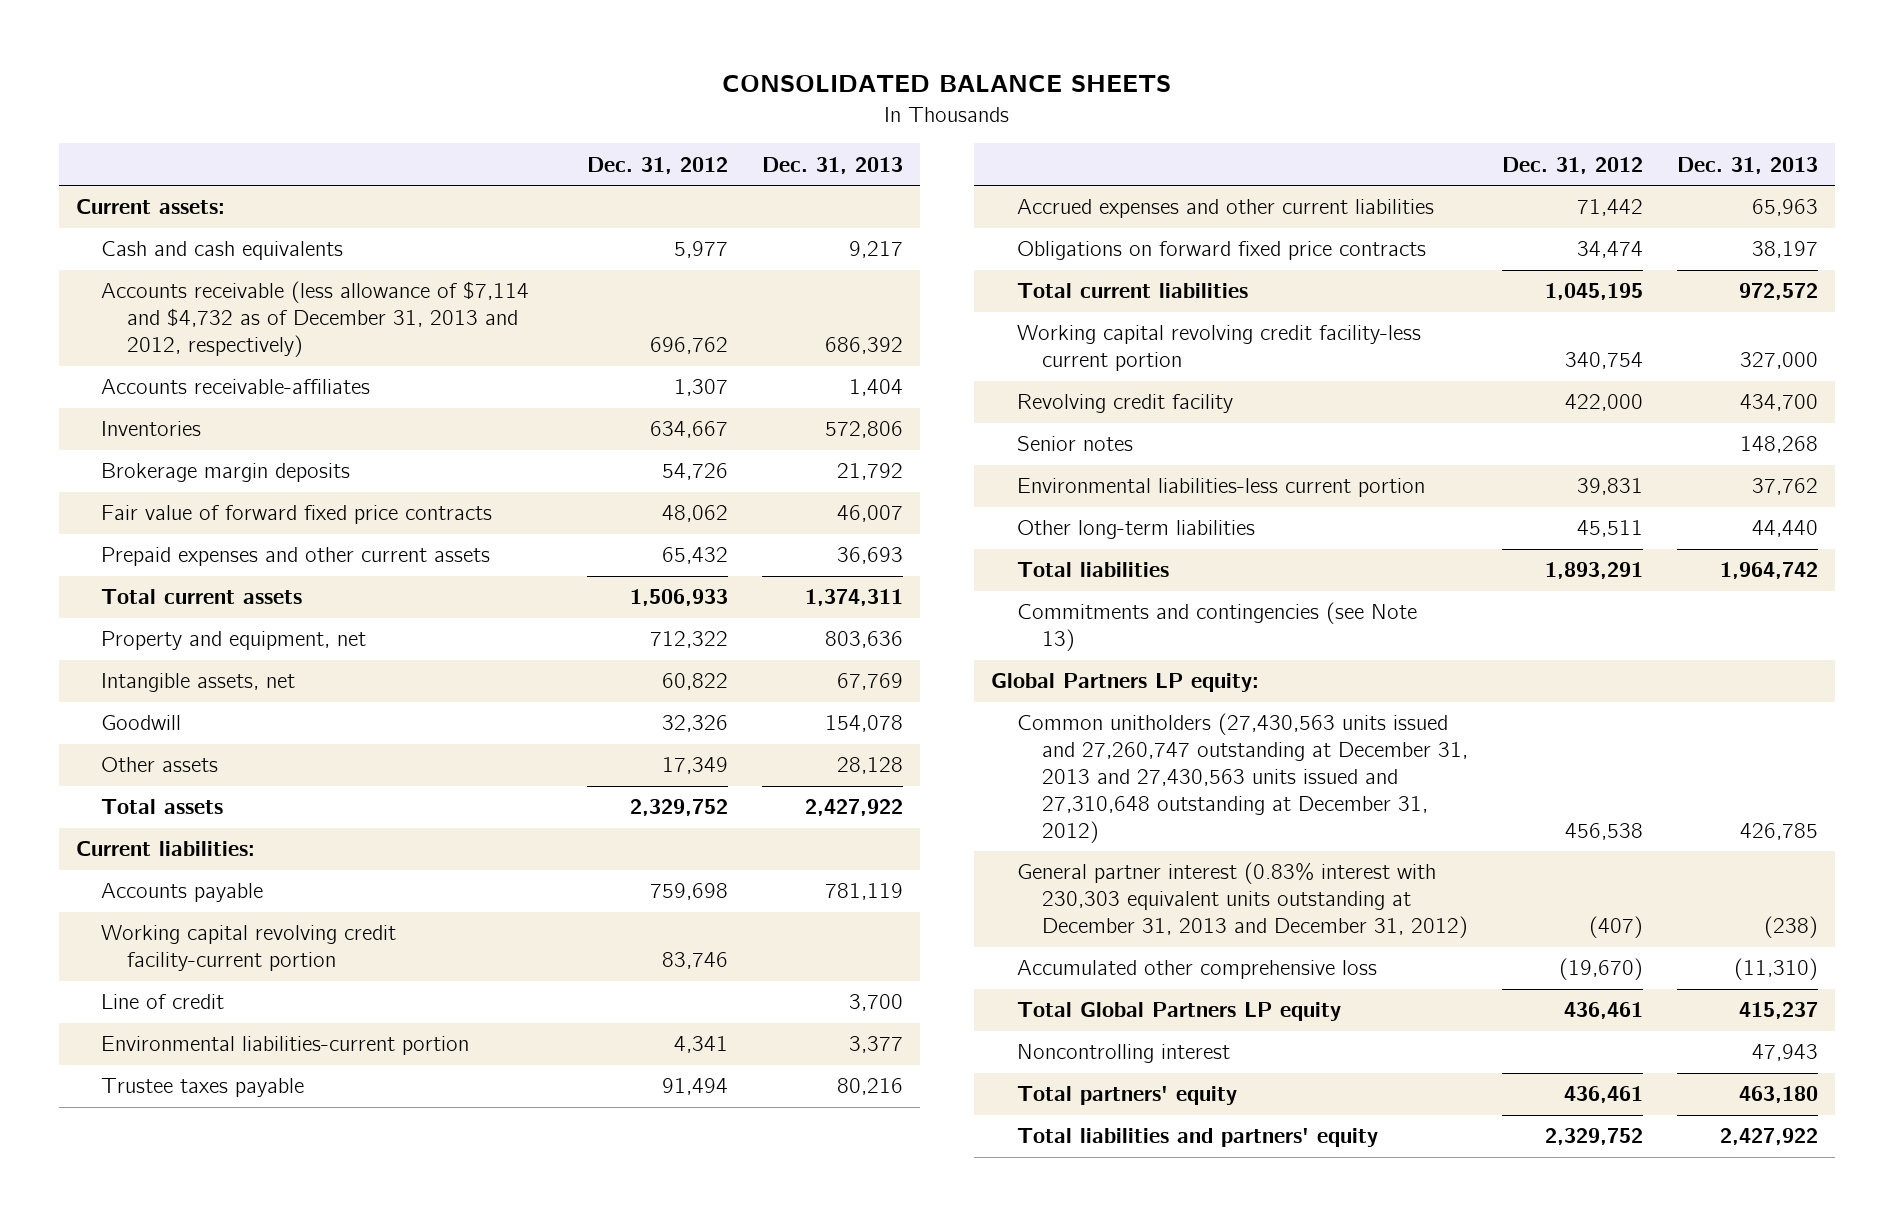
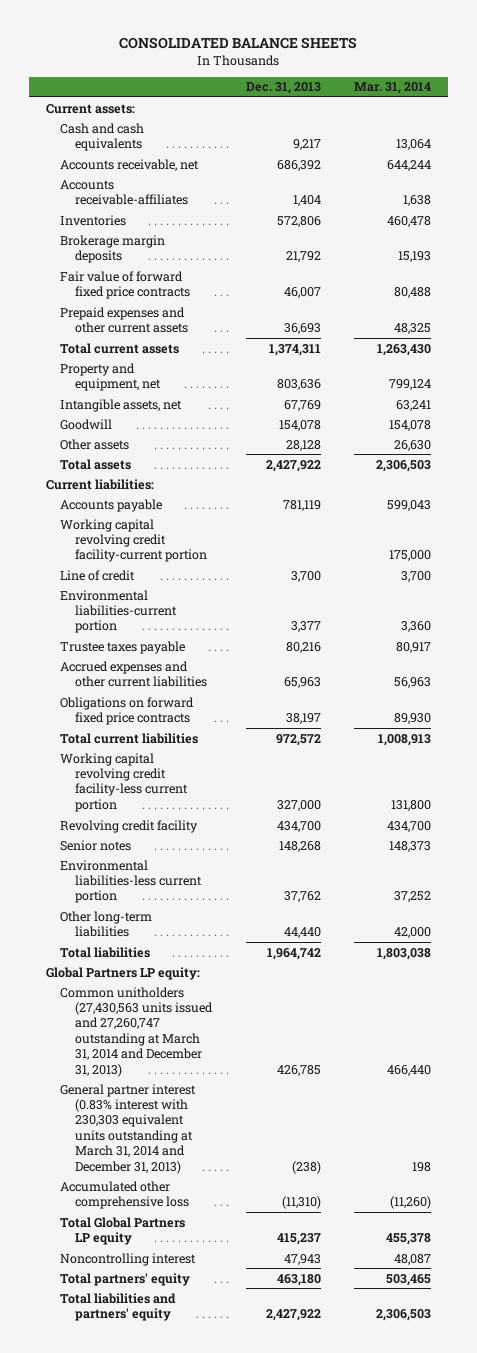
- | Dec. 31, 2012 | Dec. 31, 2013
+ | Dec. 31, 2013 | Mar. 31, 2014
- Accounts receivable (less allowance of $7,114 and $4,732 as of December 31, 2013 and 2012, respectively) | 696,762 | 686,392
+ Accounts receivable, net | 686,392 | 644,244
- Commitments and contingencies (see Note 13)
- Common unitholders (27,430,563 units issued and 27,260,747 outstanding at December 31, 2013 and 27,430,563 units issued and 27,310,648 outstanding at December 31, 2012) | 456,538 | 426,785
- General partner interest (0.83% interest with 230,303 equivalent units outstanding at December 31, 2013 and December 31, 2012) | (407) | (238)
+ Common unitholders (27,430,563 units issued and 27,260,747 outstanding at March 31, 2014 and December 31, 2013) | 426,785 | 466,440
+ General partner interest (0.83% interest with 230,303 equivalent units outstanding at March 31, 2014 and December 31, 2013) | (238) | 198

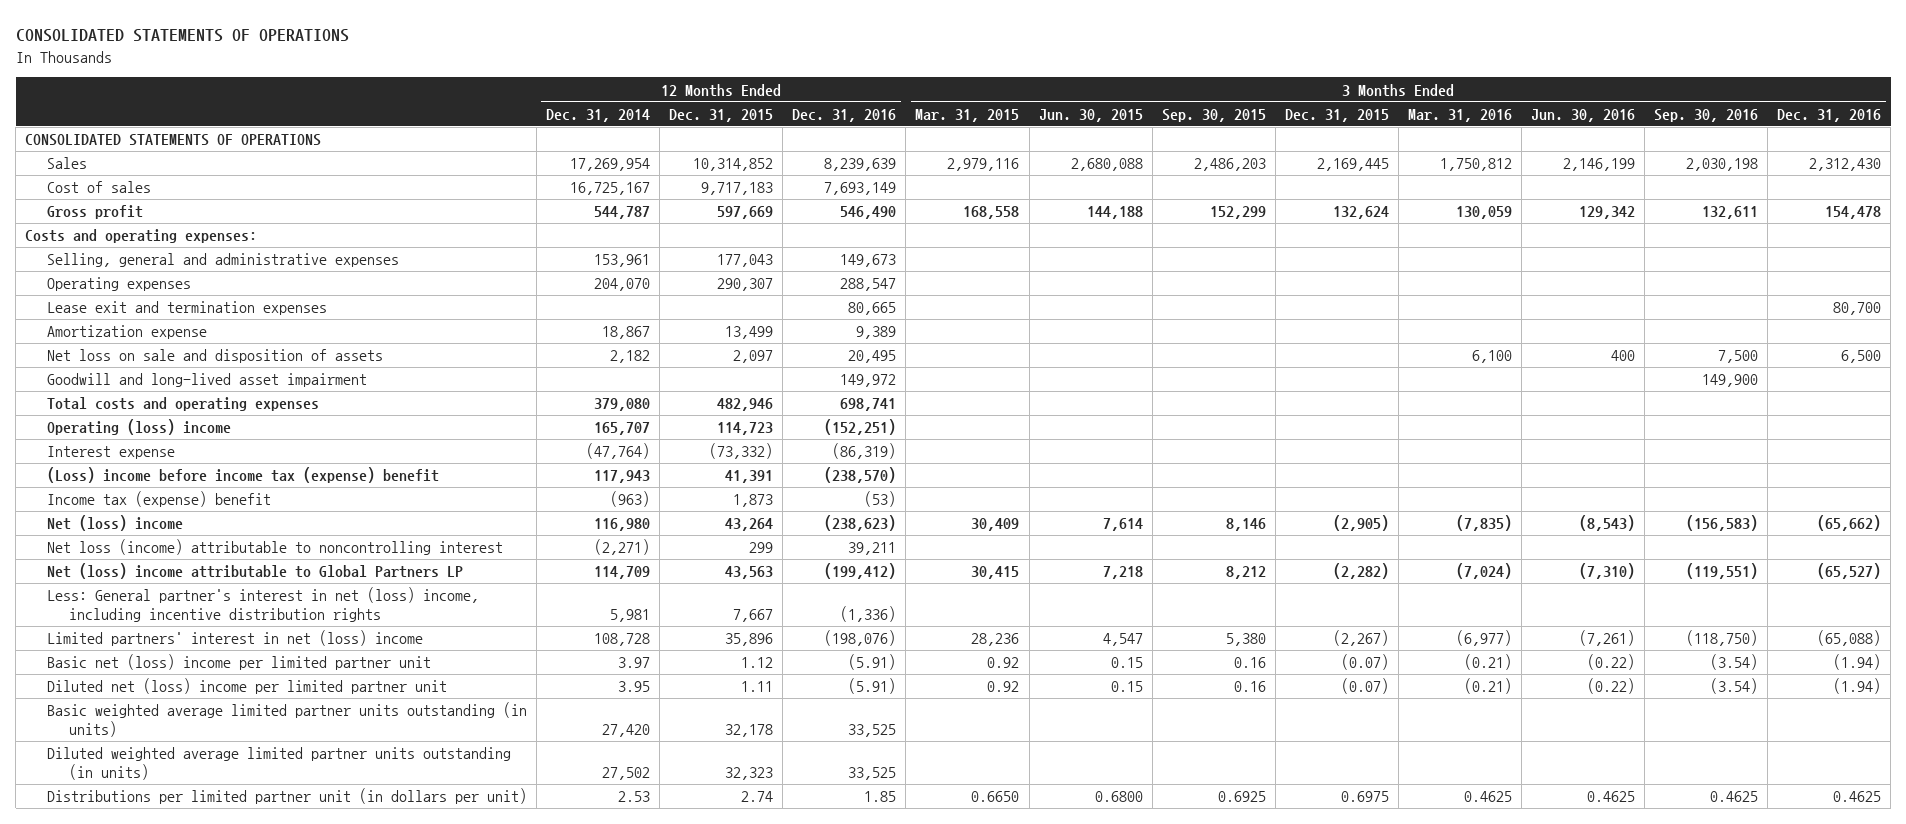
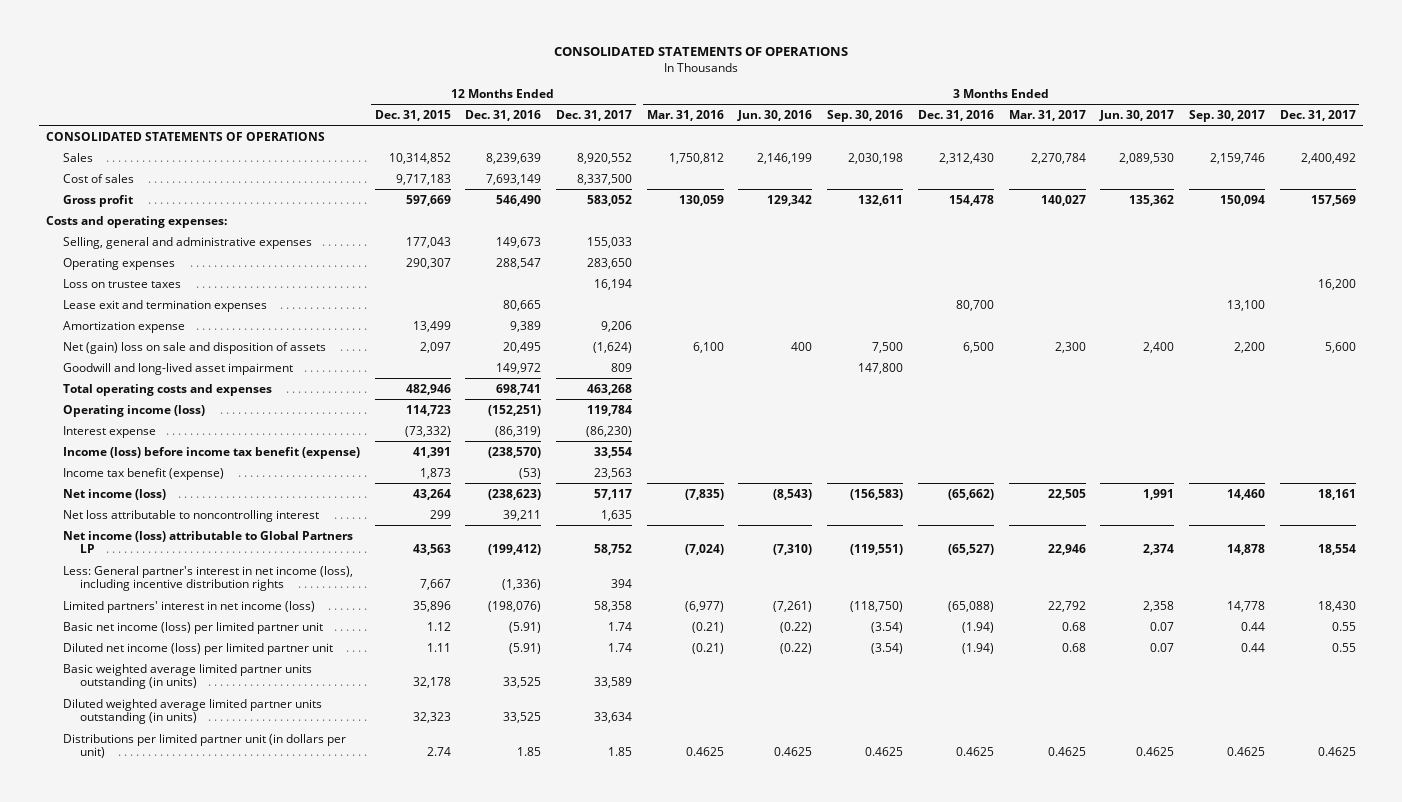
- | 12 Months Ended Dec. 31, 2014 | 12 Months Ended Dec. 31, 2015 | 12 Months Ended Dec. 31, 2016 | 3 Months Ended Mar. 31, 2015 | 3 Months Ended Jun. 30, 2015 | 3 Months Ended Sep. 30, 2015 | 3 Months Ended Dec. 31, 2015 | 3 Months Ended Mar. 31, 2016 | 3 Months Ended Jun. 30, 2016 | 3 Months Ended Sep. 30, 2016 | 3 Months Ended Dec. 31, 2016
+ | 12 Months Ended Dec. 31, 2015 | 12 Months Ended Dec. 31, 2016 | 12 Months Ended Dec. 31, 2017 | 3 Months Ended Mar. 31, 2016 | 3 Months Ended Jun. 30, 2016 | 3 Months Ended Sep. 30, 2016 | 3 Months Ended Dec. 31, 2016 | 3 Months Ended Mar. 31, 2017 | 3 Months Ended Jun. 30, 2017 | 3 Months Ended Sep. 30, 2017 | 3 Months Ended Dec. 31, 2017
+ Loss on trustee taxes | | | 16,194 | | | | | | | | 16,200
- Net loss on sale and disposition of assets | 2,182 | 2,097 | 20,495 | | | | | 6,100 | 400 | 7,500 | 6,500
- Goodwill and long-lived asset impairment | | | 149,972 | | | | | | | 149,900 |
- Total costs and operating expenses | 379,080 | 482,946 | 698,741 | | | | | | | |
- Operating (loss) income | 165,707 | 114,723 | (152,251) | | | | | | | |
+ Net (gain) loss on sale and disposition of assets | 2,097 | 20,495 | (1,624) | 6,100 | 400 | 7,500 | 6,500 | 2,300 | 2,400 | 2,200 | 5,600
+ Goodwill and long-lived asset impairment | | 149,972 | 809 | | | 147,800 | | | | |
+ Total operating costs and expenses | 482,946 | 698,741 | 463,268 | | | | | | | |
+ Operating income (loss) | 114,723 | (152,251) | 119,784 | | | | | | | |
- (Loss) income before income tax (expense) benefit | 117,943 | 41,391 | (238,570) | | | | | | | |
- Income tax (expense) benefit | (963) | 1,873 | (53) | | | | | | | |
- Net (loss) income | 116,980 | 43,264 | (238,623) | 30,409 | 7,614 | 8,146 | (2,905) | (7,835) | (8,543) | (156,583) | (65,662)
- Net loss (income) attributable to noncontrolling interest | (2,271) | 299 | 39,211 | | | | | | | |
- Net (loss) income attributable to Global Partners LP | 114,709 | 43,563 | (199,412) | 30,415 | 7,218 | 8,212 | (2,282) | (7,024) | (7,310) | (119,551) | (65,527)
- Less: General partner's interest in net (loss) income, including incentive distribution rights | 5,981 | 7,667 | (1,336) | | | | | | | |
- Limited partners' interest in net (loss) income | 108,728 | 35,896 | (198,076) | 28,236 | 4,547 | 5,380 | (2,267) | (6,977) | (7,261) | (118,750) | (65,088)
- Basic net (loss) income per limited partner unit | 3.97 | 1.12 | (5.91) | 0.92 | 0.15 | 0.16 | (0.07) | (0.21) | (0.22) | (3.54) | (1.94)
- Diluted net (loss) income per limited partner unit | 3.95 | 1.11 | (5.91) | 0.92 | 0.15 | 0.16 | (0.07) | (0.21) | (0.22) | (3.54) | (1.94)
+ Income (loss) before income tax benefit (expense) | 41,391 | (238,570) | 33,554 | | | | | | | |
+ Income tax benefit (expense) | 1,873 | (53) | 23,563 | | | | | | | |
+ Net income (loss) | 43,264 | (238,623) | 57,117 | (7,835) | (8,543) | (156,583) | (65,662) | 22,505 | 1,991 | 14,460 | 18,161
+ Net loss attributable to noncontrolling interest | 299 | 39,211 | 1,635 | | | | | | | |
+ Net income (loss) attributable to Global Partners LP | 43,563 | (199,412) | 58,752 | (7,024) | (7,310) | (119,551) | (65,527) | 22,946 | 2,374 | 14,878 | 18,554
+ Less: General partner's interest in net income (loss), including incentive distribution rights | 7,667 | (1,336) | 394 | | | | | | | |
+ Limited partners' interest in net income (loss) | 35,896 | (198,076) | 58,358 | (6,977) | (7,261) | (118,750) | (65,088) | 22,792 | 2,358 | 14,778 | 18,430
+ Basic net income (loss) per limited partner unit | 1.12 | (5.91) | 1.74 | (0.21) | (0.22) | (3.54) | (1.94) | 0.68 | 0.07 | 0.44 | 0.55
+ Diluted net income (loss) per limited partner unit | 1.11 | (5.91) | 1.74 | (0.21) | (0.22) | (3.54) | (1.94) | 0.68 | 0.07 | 0.44 | 0.55

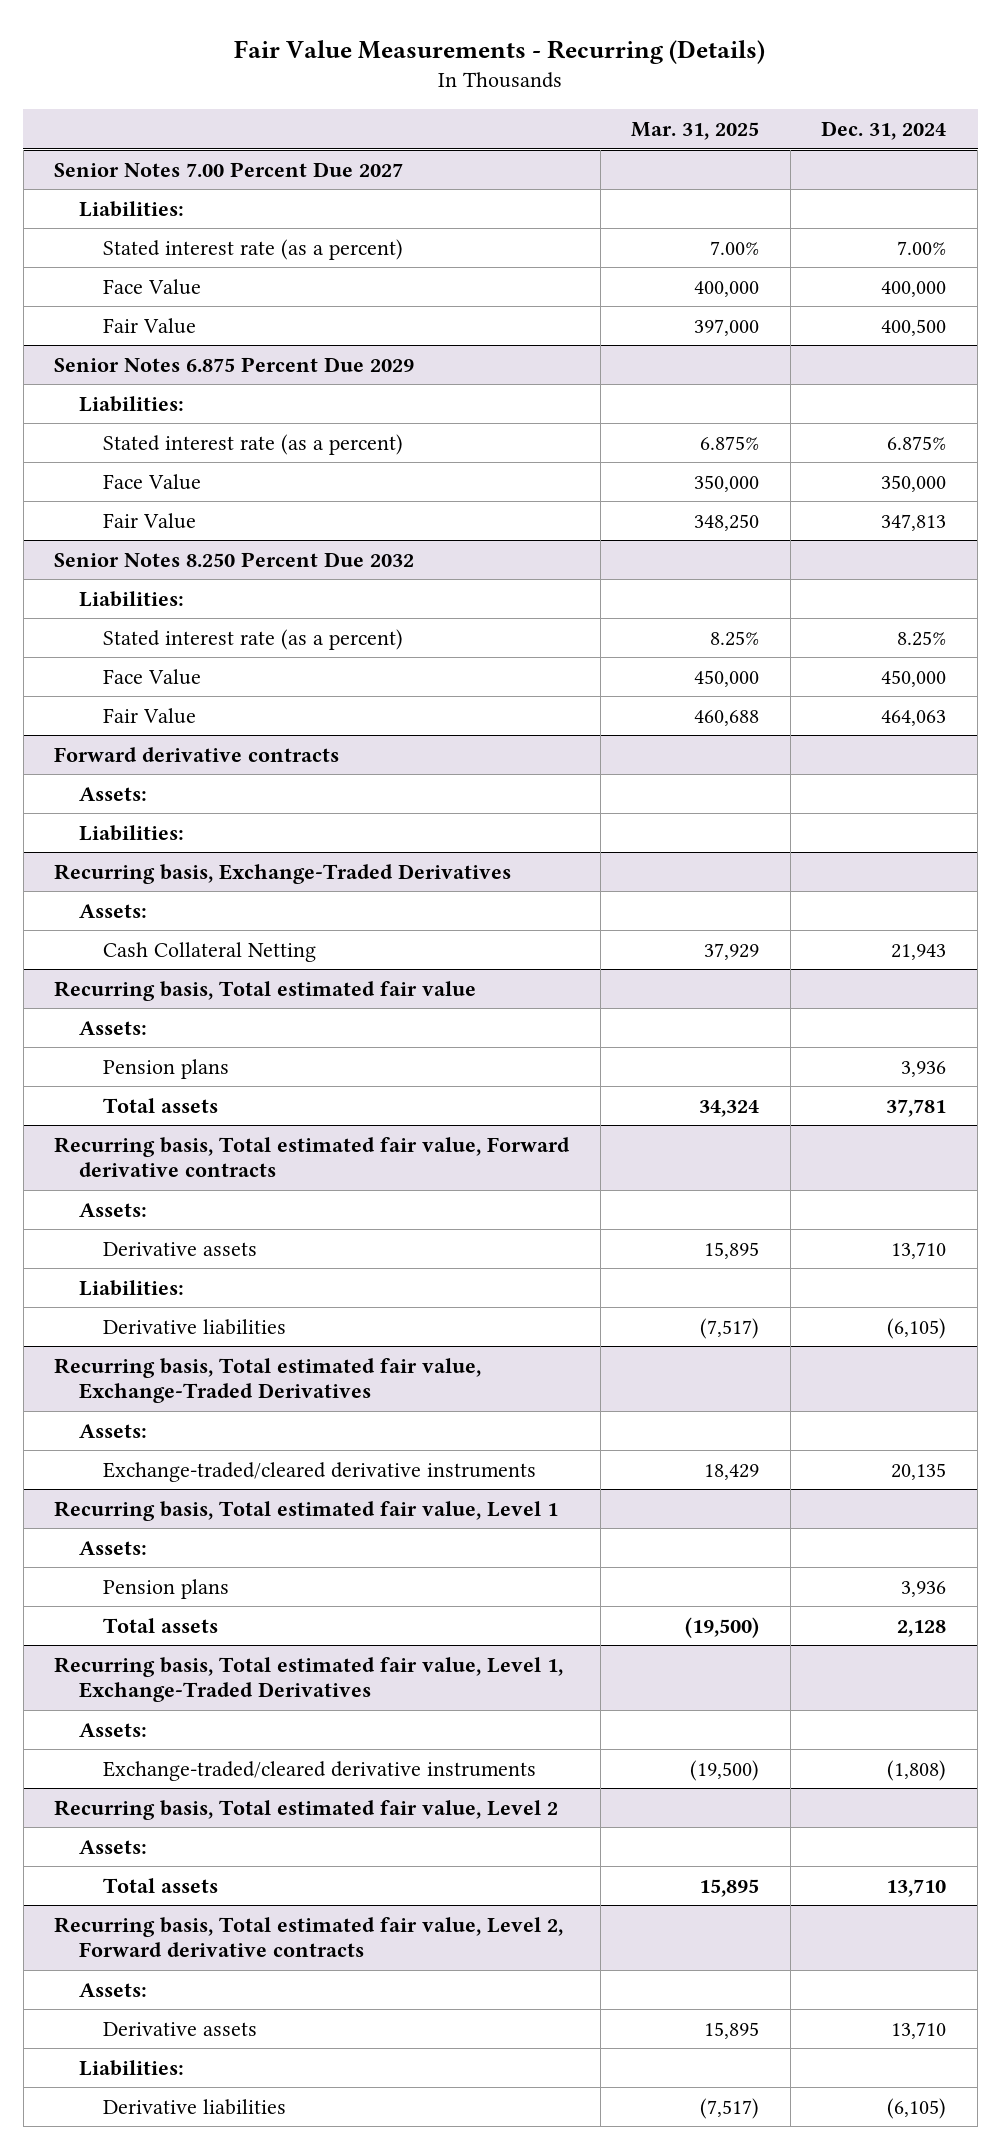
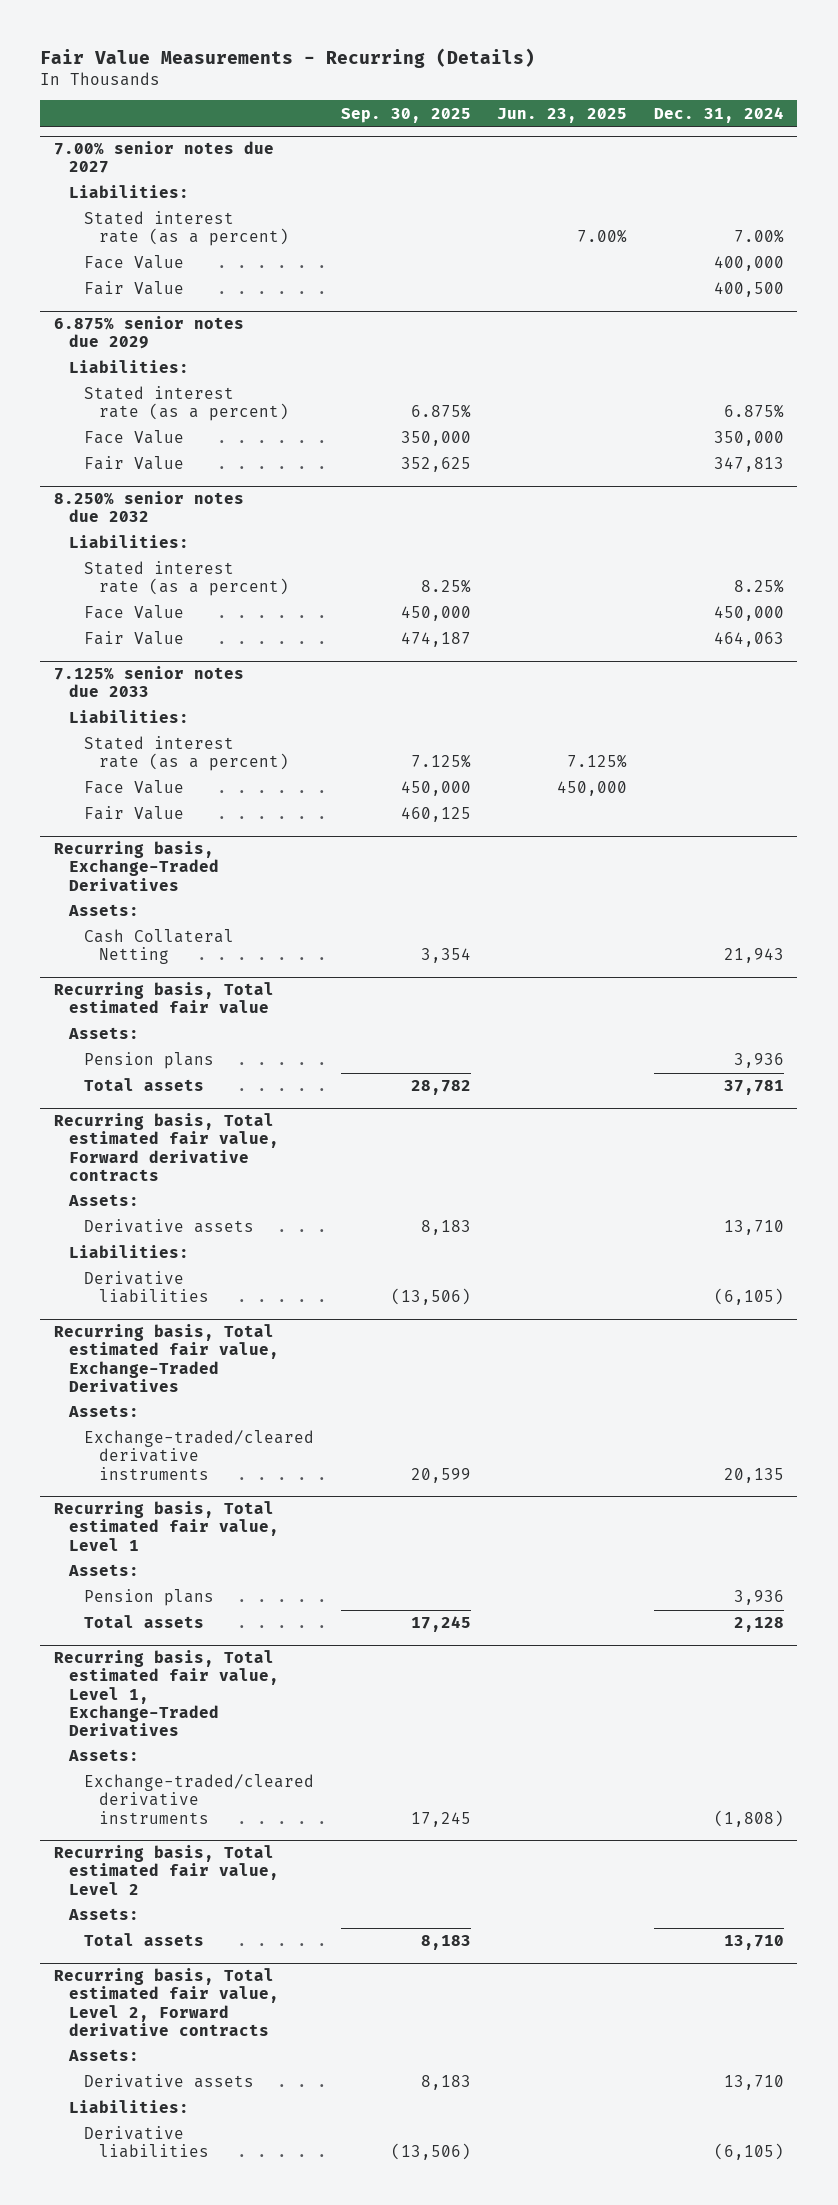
- | Mar. 31, 2025 | Dec. 31, 2024
+ | Sep. 30, 2025 | Jun. 23, 2025 | Dec. 31, 2024
- Senior Notes 7.00 Percent Due 2027
+ 7.00% senior notes due 2027
- Senior Notes 6.875 Percent Due 2029
+ 6.875% senior notes due 2029
- Senior Notes 8.250 Percent Due 2032
+ 8.250% senior notes due 2032
- Forward derivative contracts
- Assets:
+ 7.125% senior notes due 2033
+ Stated interest rate (as a percent) | 7.125% | 7.125% |
+ Face Value | 450,000 | 450,000 |
+ Fair Value | 460,125 | |

